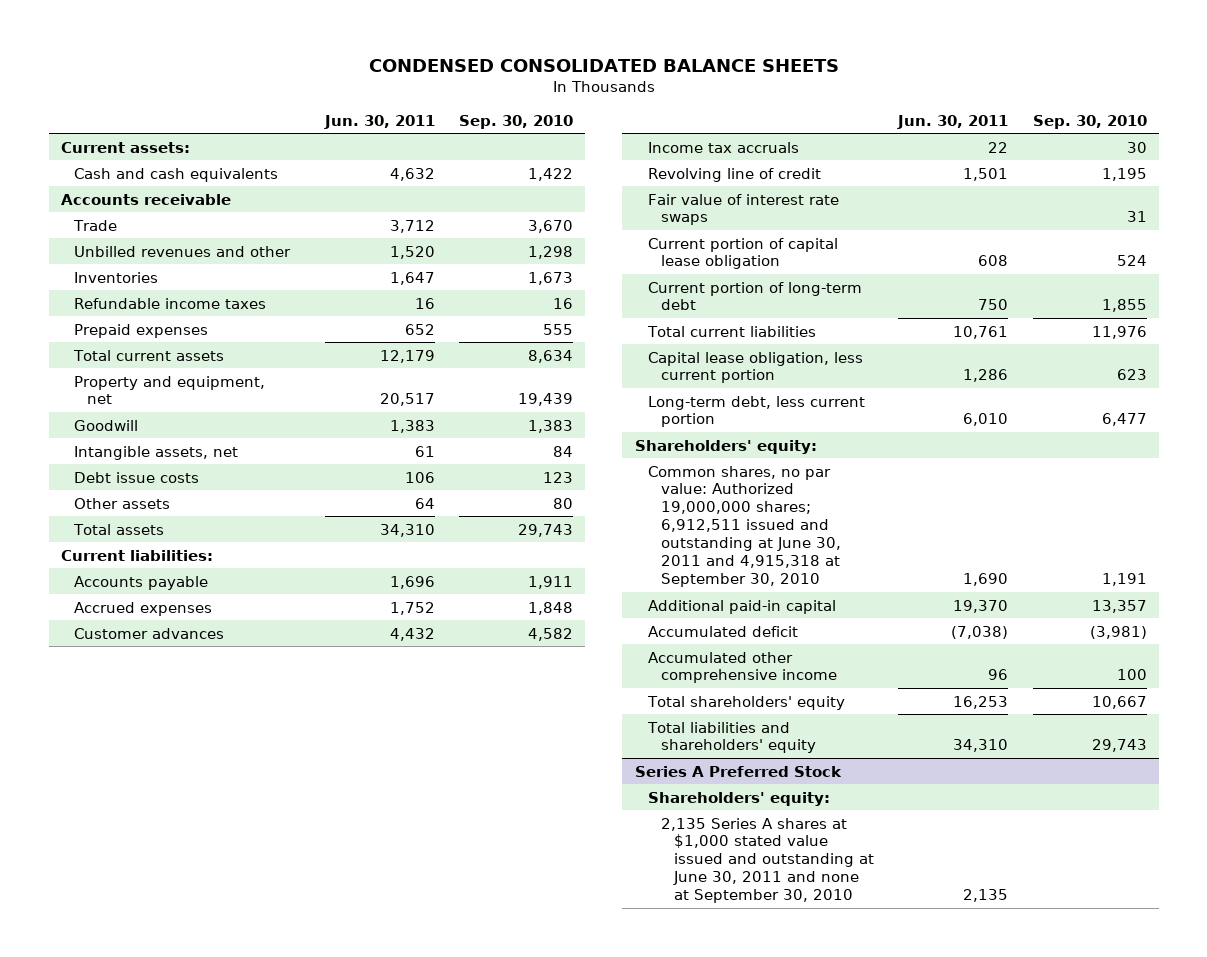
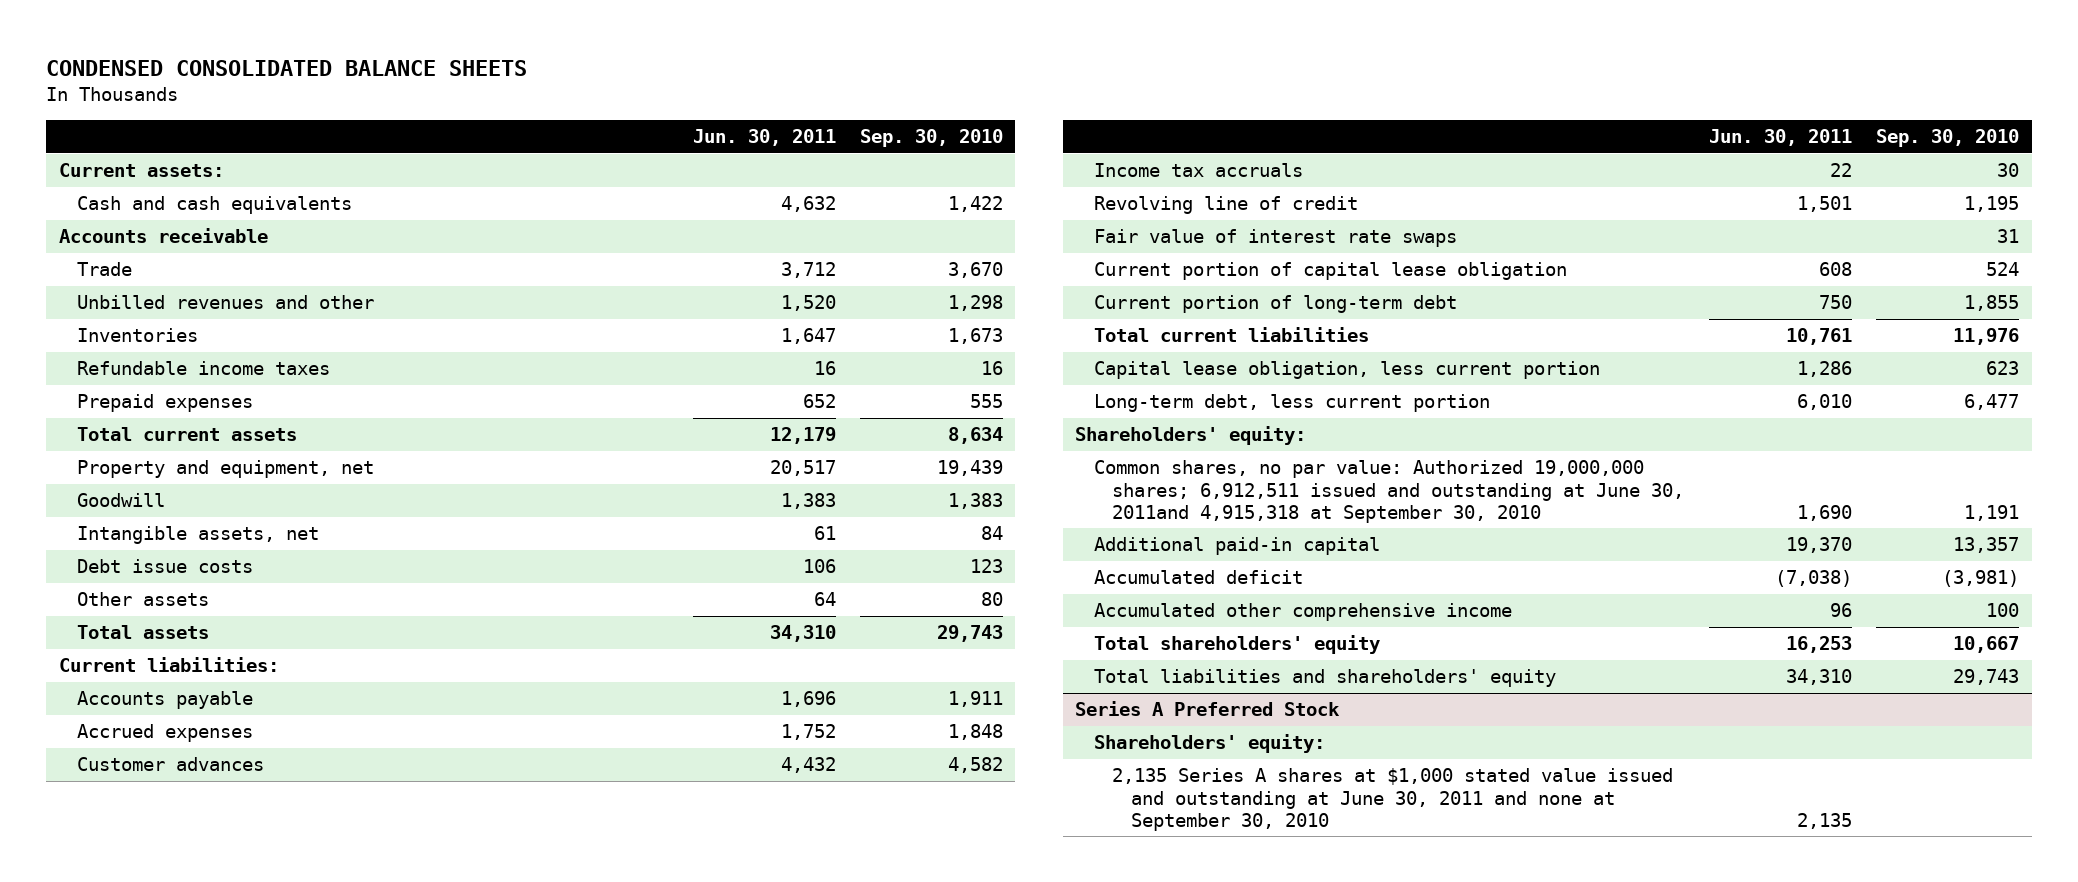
- Common shares, no par value: Authorized 19,000,000 shares; 6,912,511 issued and outstanding at June 30, 2011 and 4,915,318 at September 30, 2010 | 1,690 | 1,191
+ Common shares, no par value: Authorized 19,000,000 shares; 6,912,511 issued and outstanding at June 30, 2011and 4,915,318 at September 30, 2010 | 1,690 | 1,191

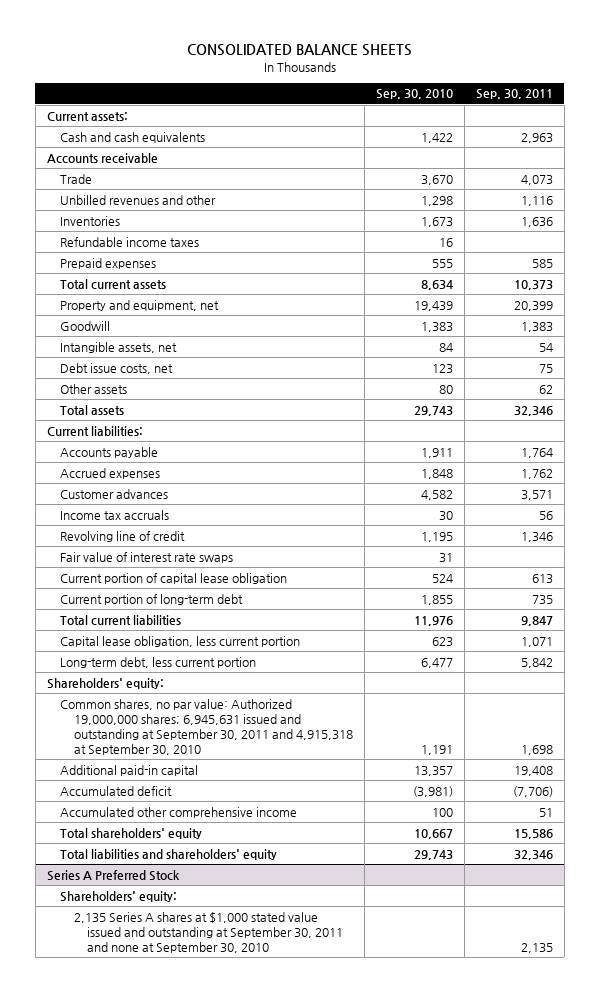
- CONDENSED CONSOLIDATED BALANCE SHEETS
+ CONSOLIDATED BALANCE SHEETS
- | Jun. 30, 2011 | Sep. 30, 2010
+ | Sep. 30, 2010 | Sep. 30, 2011
- Debt issue costs | 106 | 123
+ Debt issue costs, net | 123 | 75
- Common shares, no par value: Authorized 19,000,000 shares; 6,912,511 issued and outstanding at June 30, 2011and 4,915,318 at September 30, 2010 | 1,690 | 1,191
+ Common shares, no par value: Authorized 19,000,000 shares; 6,945,631 issued and outstanding at September 30, 2011 and 4,915,318 at September 30, 2010 | 1,191 | 1,698
@ Series A Preferred Stock
- 2,135 Series A shares at $1,000 stated value issued and outstanding at June 30, 2011 and none at September 30, 2010 | 2,135 |
+ 2,135 Series A shares at $1,000 stated value issued and outstanding at September 30, 2011 and none at September 30, 2010 | | 2,135

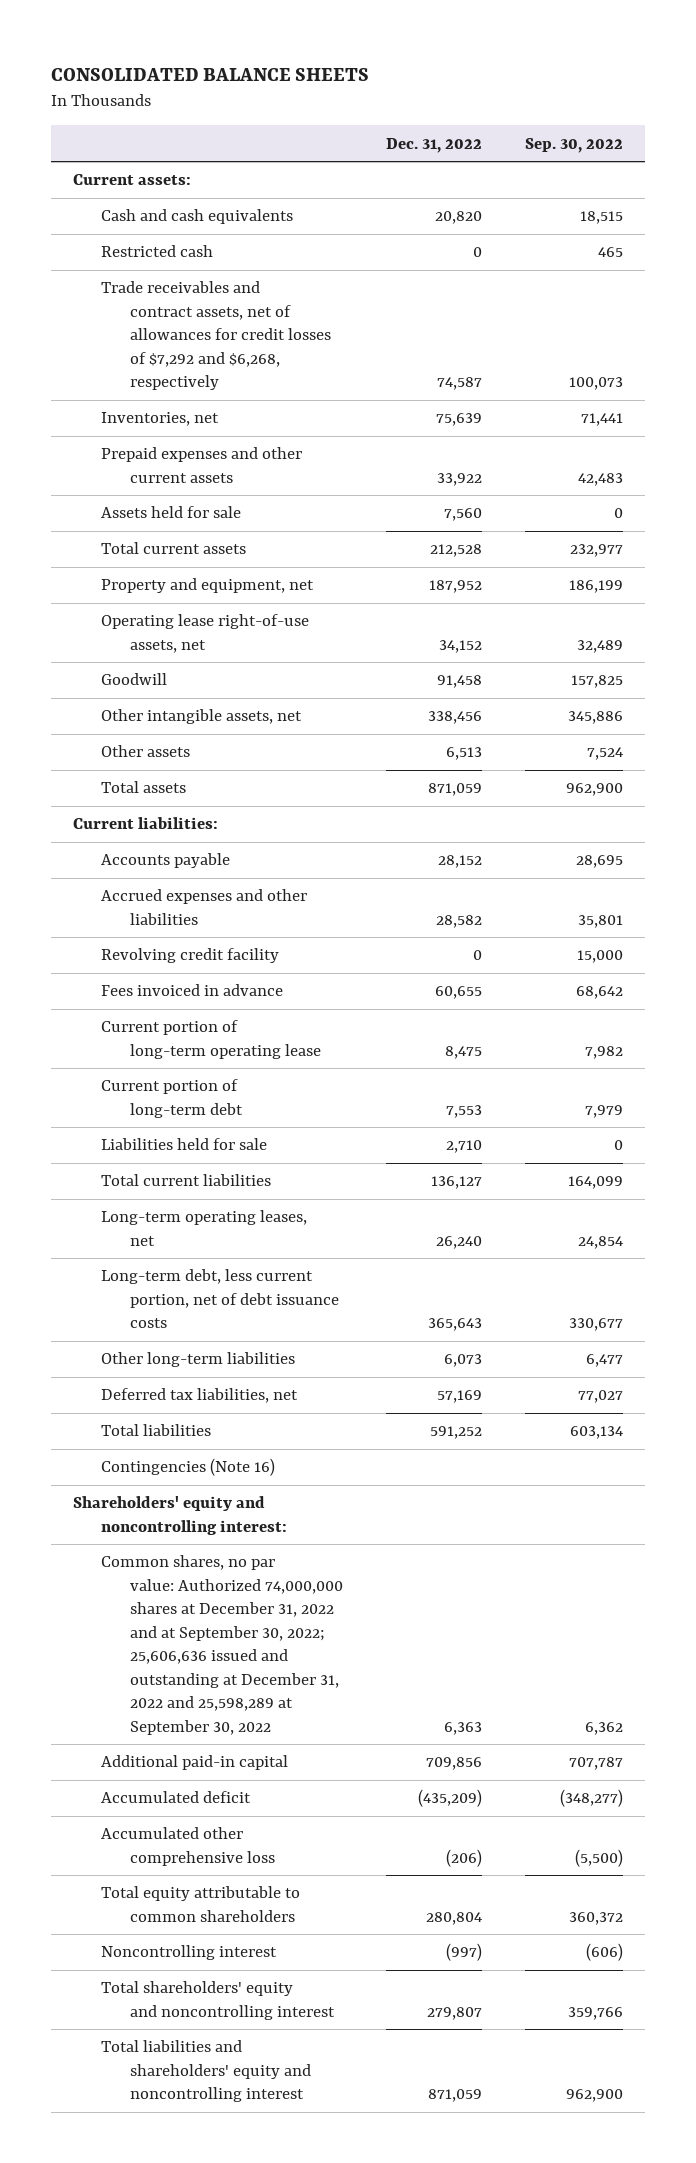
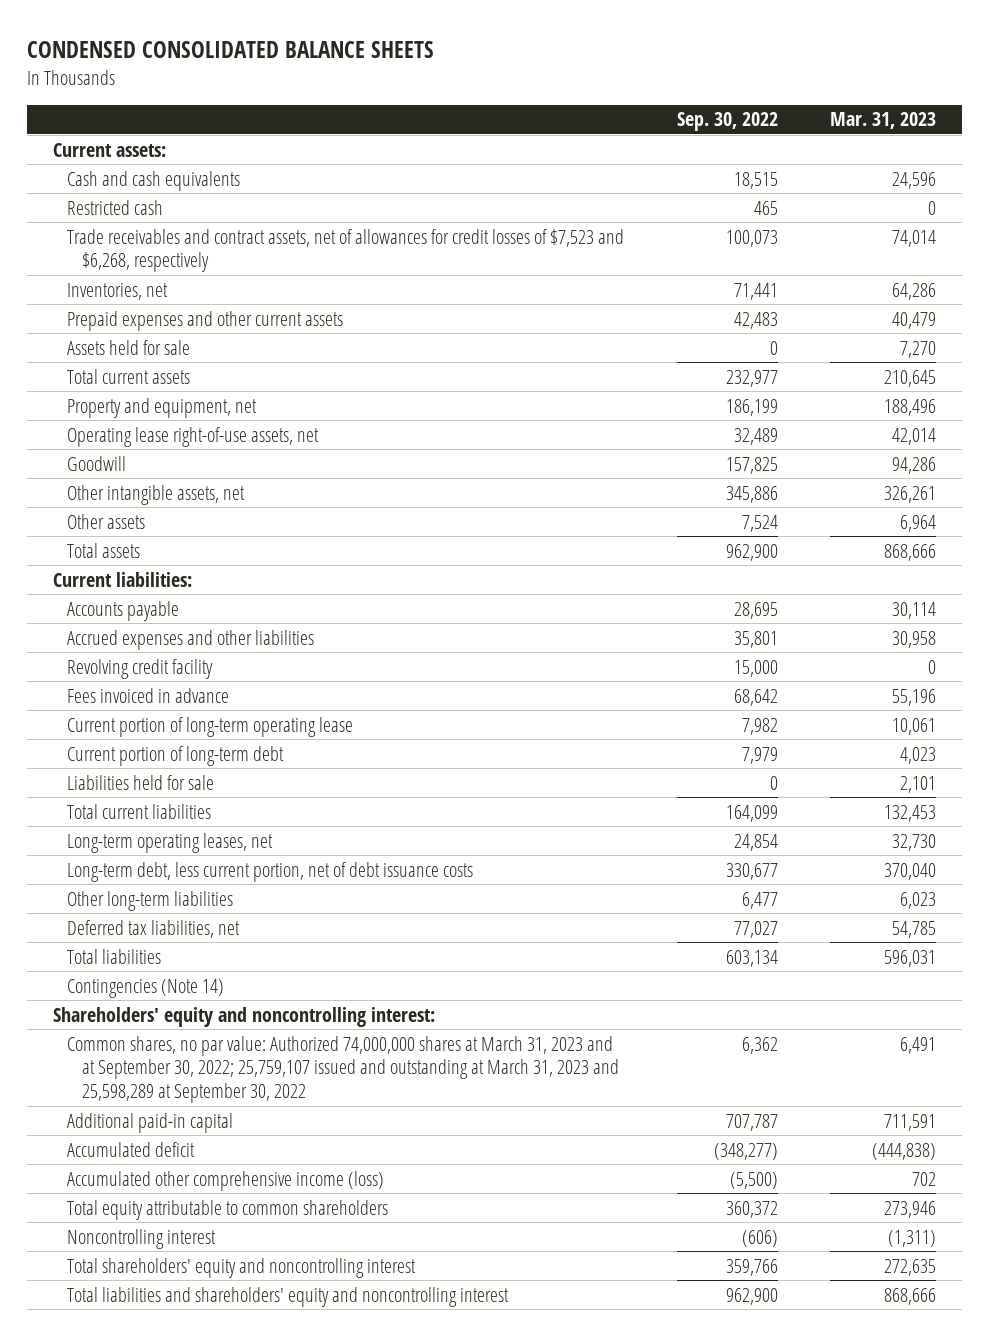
- CONSOLIDATED BALANCE SHEETS
+ CONDENSED CONSOLIDATED BALANCE SHEETS
- | Dec. 31, 2022 | Sep. 30, 2022
+ | Sep. 30, 2022 | Mar. 31, 2023
- Trade receivables and contract assets, net of allowances for credit losses of $7,292 and $6,268, respectively | 74,587 | 100,073
+ Trade receivables and contract assets, net of allowances for credit losses of $7,523 and $6,268, respectively | 100,073 | 74,014
- Contingencies (Note 16)
+ Contingencies (Note 14)
- Common shares, no par value: Authorized 74,000,000 shares at December 31, 2022 and at September 30, 2022; 25,606,636 issued and outstanding at December 31, 2022 and 25,598,289 at September 30, 2022 | 6,363 | 6,362
+ Common shares, no par value: Authorized 74,000,000 shares at March 31, 2023 and at September 30, 2022; 25,759,107 issued and outstanding at March 31, 2023 and 25,598,289 at September 30, 2022 | 6,362 | 6,491
- Accumulated other comprehensive loss | (206) | (5,500)
+ Accumulated other comprehensive income (loss) | (5,500) | 702

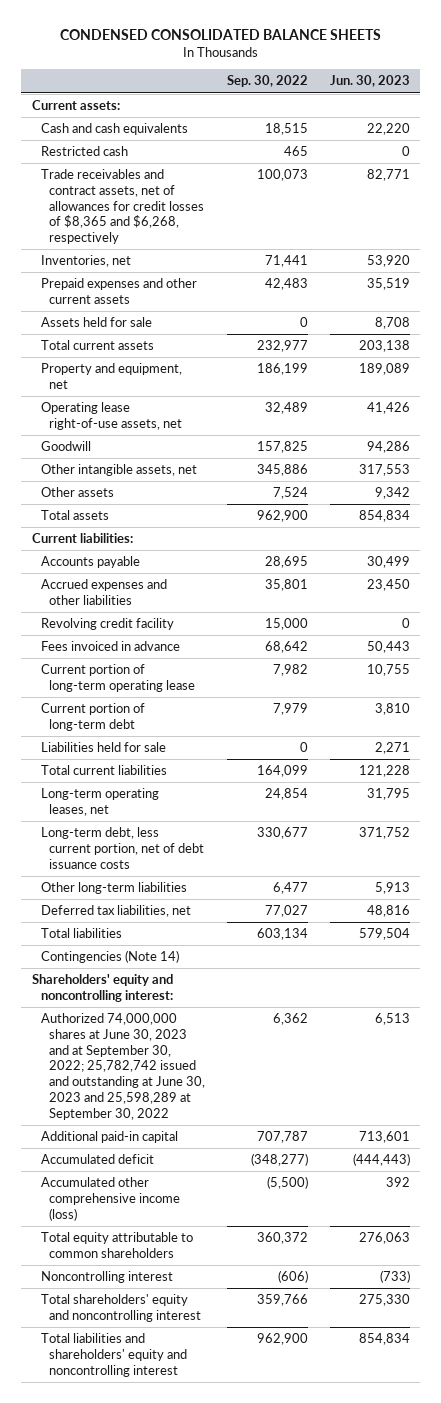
- | Sep. 30, 2022 | Mar. 31, 2023
+ | Sep. 30, 2022 | Jun. 30, 2023
- Trade receivables and contract assets, net of allowances for credit losses of $7,523 and $6,268, respectively | 100,073 | 74,014
+ Trade receivables and contract assets, net of allowances for credit losses of $8,365 and $6,268, respectively | 100,073 | 82,771
- Common shares, no par value: Authorized 74,000,000 shares at March 31, 2023 and at September 30, 2022; 25,759,107 issued and outstanding at March 31, 2023 and 25,598,289 at September 30, 2022 | 6,362 | 6,491
+ Authorized 74,000,000 shares at June 30, 2023 and at September 30, 2022; 25,782,742 issued and outstanding at June 30, 2023 and 25,598,289 at September 30, 2022 | 6,362 | 6,513

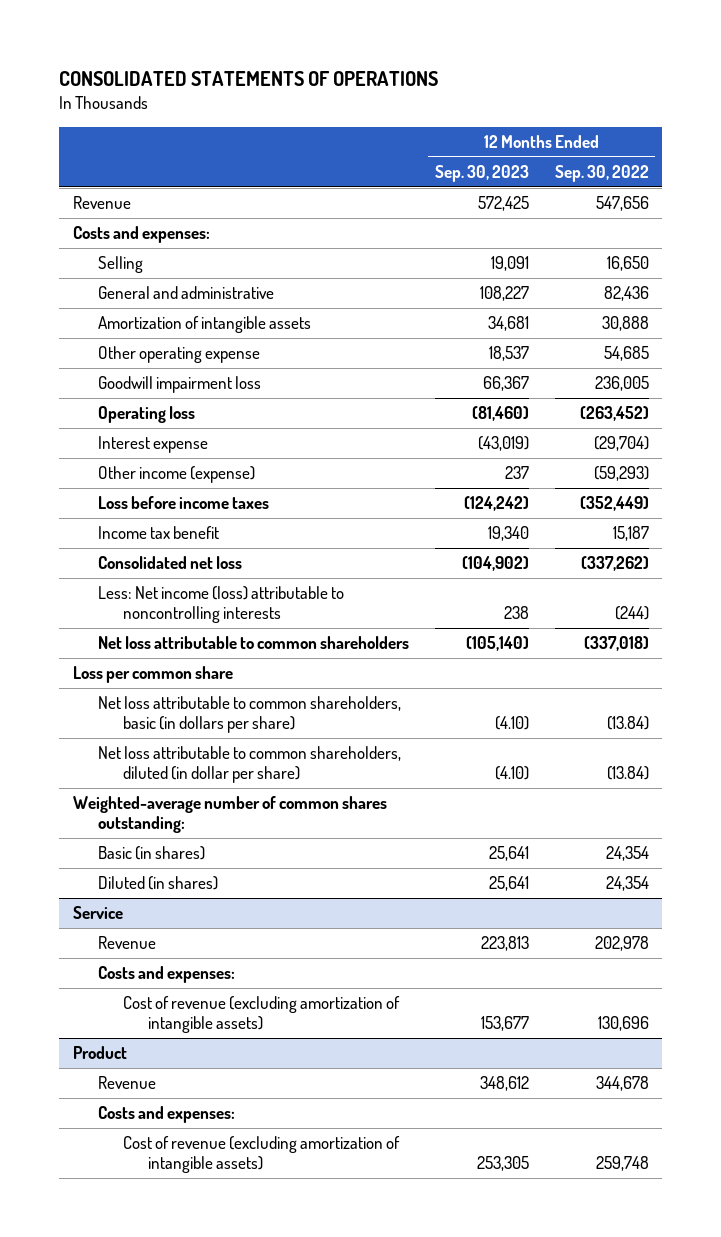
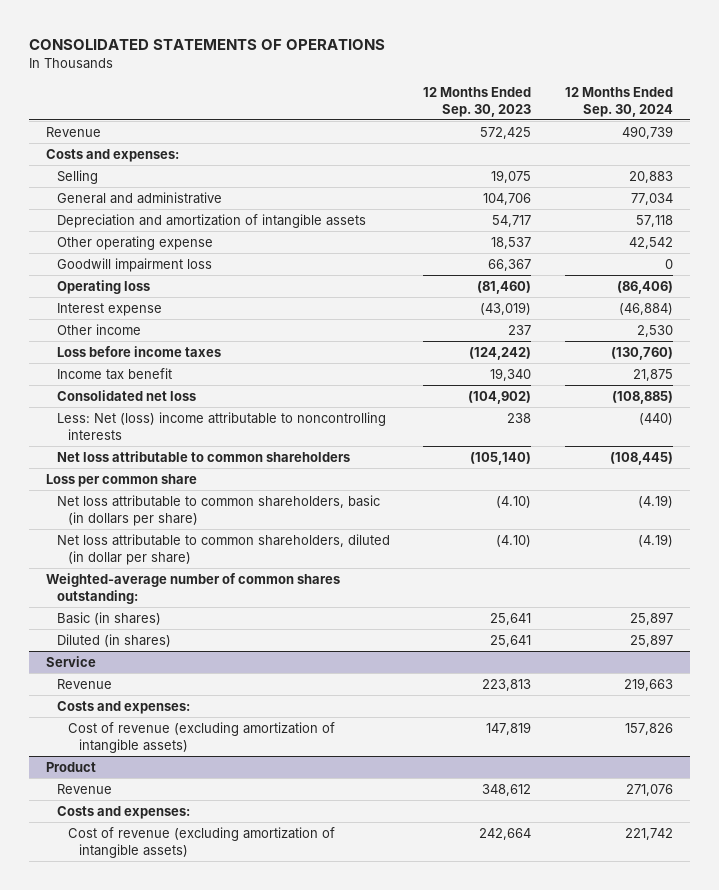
- | 12 Months Ended Sep. 30, 2023 | 12 Months Ended Sep. 30, 2022
+ | 12 Months Ended Sep. 30, 2023 | 12 Months Ended Sep. 30, 2024
- Selling | 19,091 | 16,650
- General and administrative | 108,227 | 82,436
- Amortization of intangible assets | 34,681 | 30,888
+ Selling | 19,075 | 20,883
+ General and administrative | 104,706 | 77,034
+ Depreciation and amortization of intangible assets | 54,717 | 57,118
- Other income (expense) | 237 | (59,293)
+ Other income | 237 | 2,530
- Less: Net income (loss) attributable to noncontrolling interests | 238 | (244)
+ Less: Net (loss) income attributable to noncontrolling interests | 238 | (440)
@ Service
- Cost of revenue (excluding amortization of intangible assets) | 153,677 | 130,696
+ Cost of revenue (excluding amortization of intangible assets) | 147,819 | 157,826
@ Product
- Cost of revenue (excluding amortization of intangible assets) | 253,305 | 259,748
+ Cost of revenue (excluding amortization of intangible assets) | 242,664 | 221,742

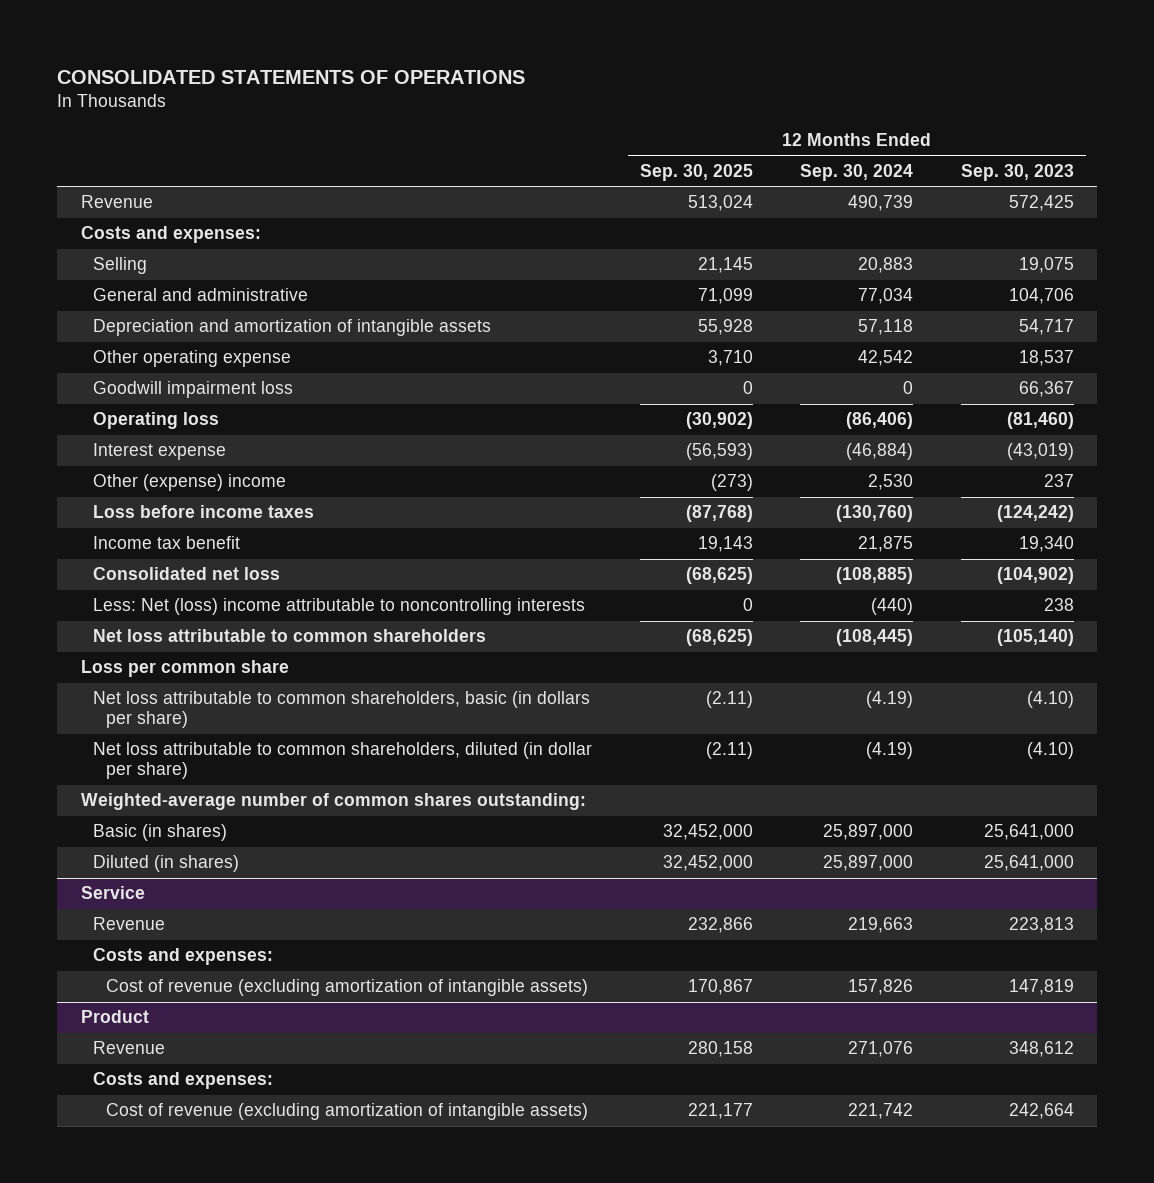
- | 12 Months Ended Sep. 30, 2023 | 12 Months Ended Sep. 30, 2024
+ | 12 Months Ended Sep. 30, 2025 | 12 Months Ended Sep. 30, 2024 | 12 Months Ended Sep. 30, 2023
- Other income | 237 | 2,530
+ Other (expense) income | (273) | 2,530 | 237
- Basic (in shares) | 25,641 | 25,897
- Diluted (in shares) | 25,641 | 25,897
+ Basic (in shares) | 32,452,000 | 25,897,000 | 25,641,000
+ Diluted (in shares) | 32,452,000 | 25,897,000 | 25,641,000

